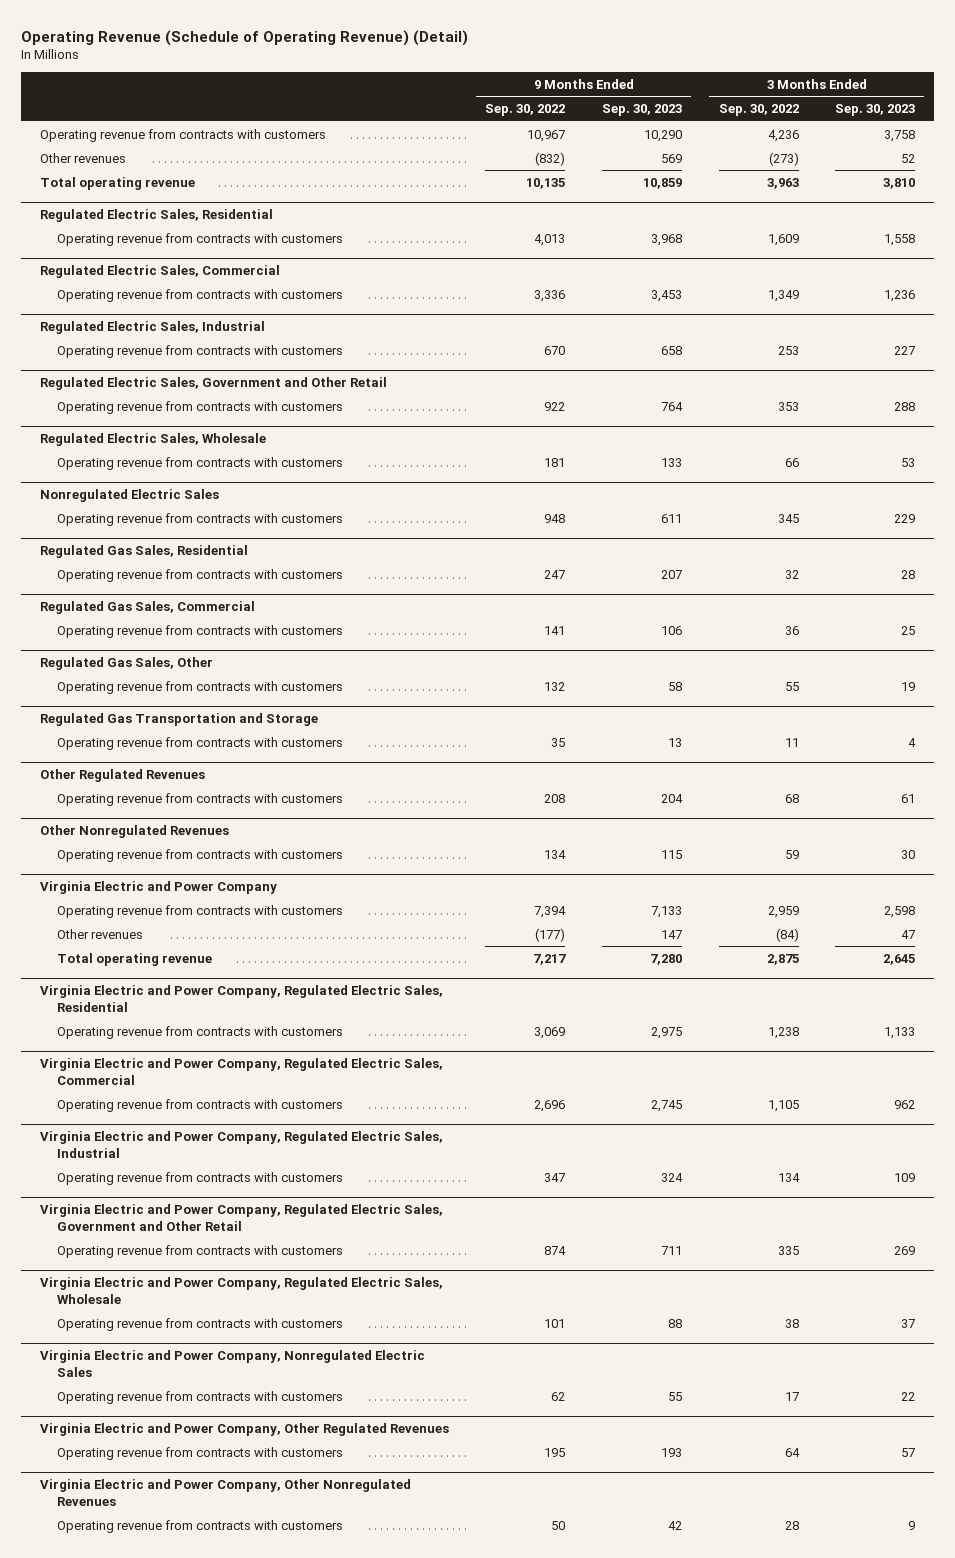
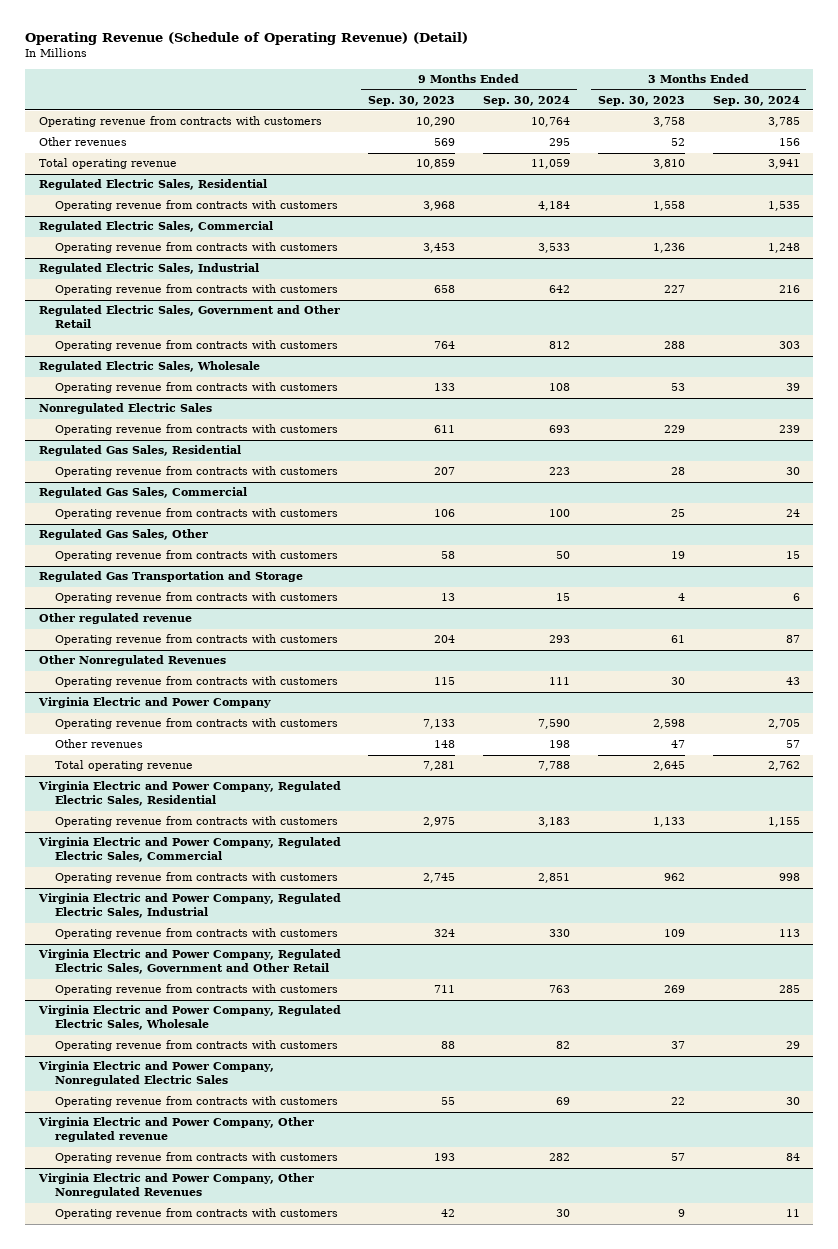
- | 9 Months Ended Sep. 30, 2022 | 9 Months Ended Sep. 30, 2023 | 3 Months Ended Sep. 30, 2022 | 3 Months Ended Sep. 30, 2023
+ | 9 Months Ended Sep. 30, 2023 | 9 Months Ended Sep. 30, 2024 | 3 Months Ended Sep. 30, 2023 | 3 Months Ended Sep. 30, 2024
- Other Regulated Revenues
+ Other regulated revenue
@ Virginia Electric and Power Company
- Other revenues | (177) | 147 | (84) | 47
- Total operating revenue | 7,217 | 7,280 | 2,875 | 2,645
+ Other revenues | 148 | 198 | 47 | 57
+ Total operating revenue | 7,281 | 7,788 | 2,645 | 2,762
- Virginia Electric and Power Company, Other Regulated Revenues
+ Virginia Electric and Power Company, Other regulated revenue

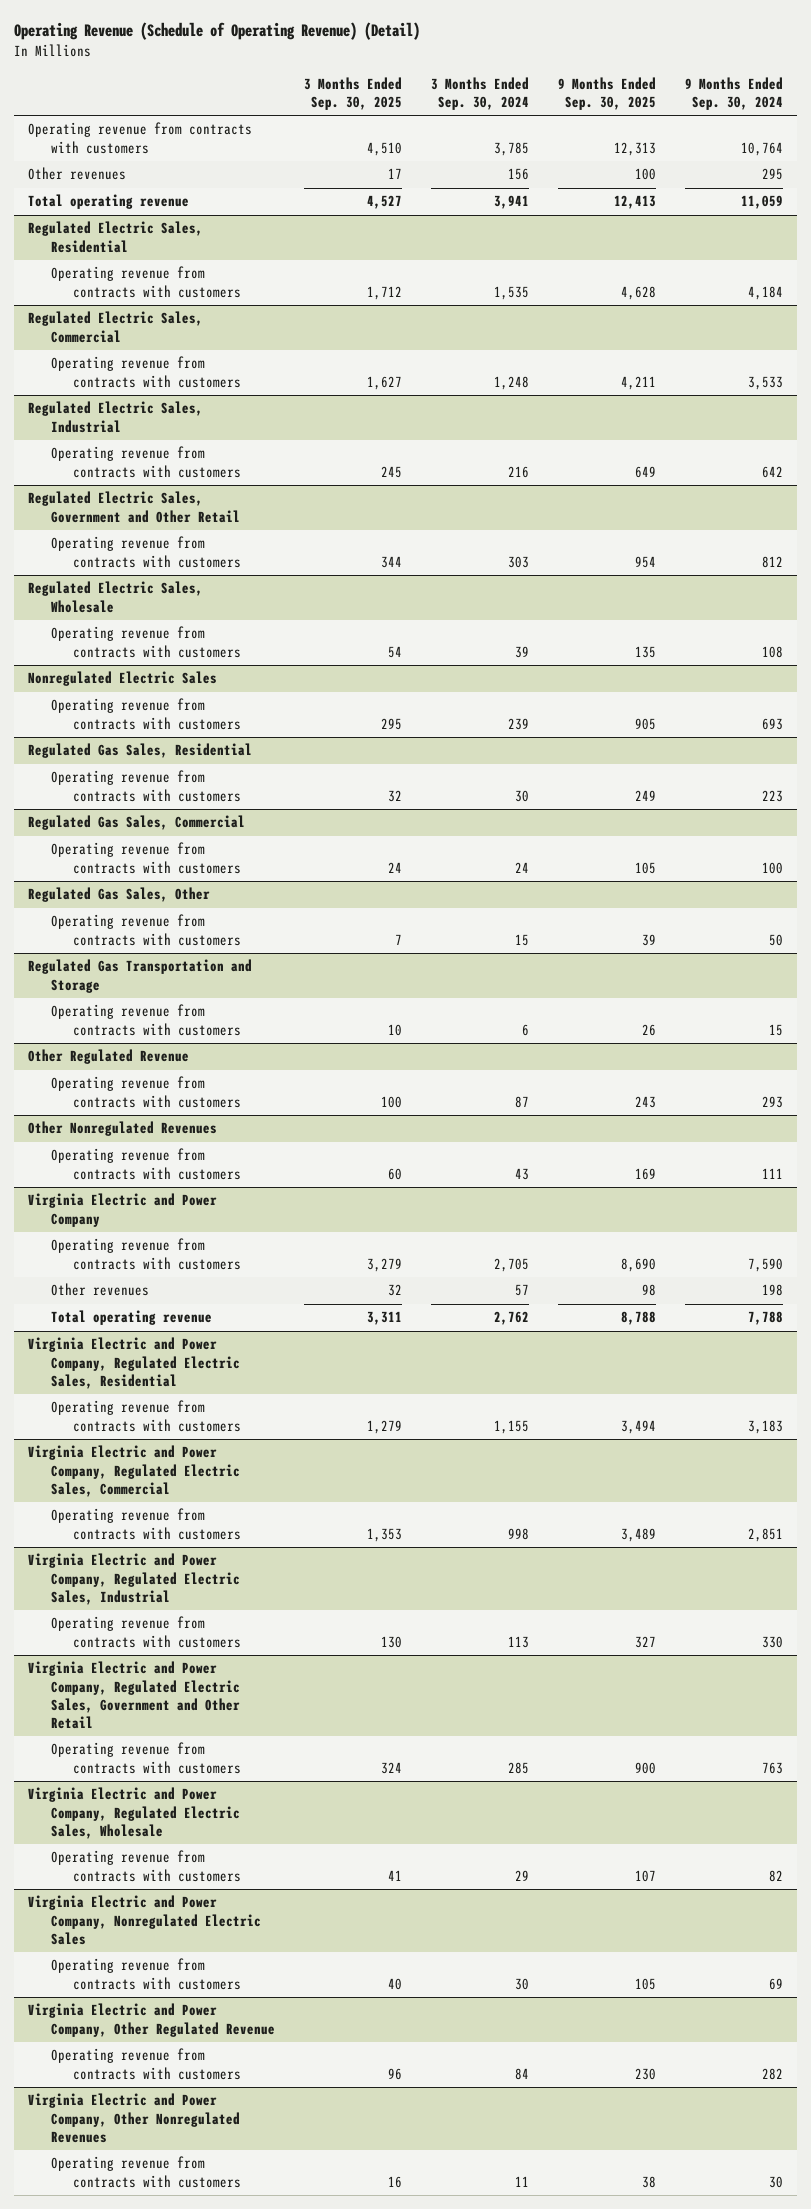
- | 9 Months Ended Sep. 30, 2023 | 9 Months Ended Sep. 30, 2024 | 3 Months Ended Sep. 30, 2023 | 3 Months Ended Sep. 30, 2024
+ | 3 Months Ended Sep. 30, 2025 | 3 Months Ended Sep. 30, 2024 | 9 Months Ended Sep. 30, 2025 | 9 Months Ended Sep. 30, 2024
- Other regulated revenue
+ Other Regulated Revenue
- Virginia Electric and Power Company, Other regulated revenue
+ Virginia Electric and Power Company, Other Regulated Revenue

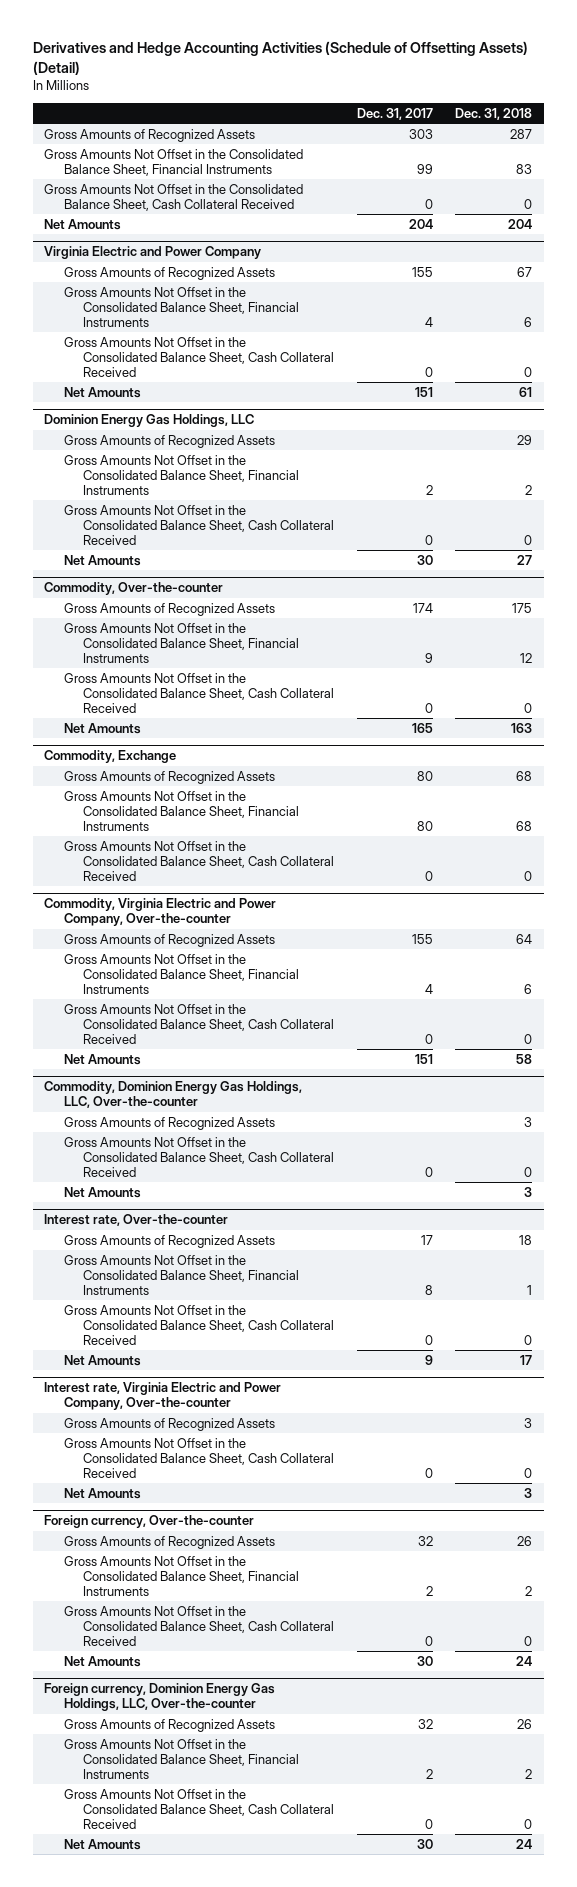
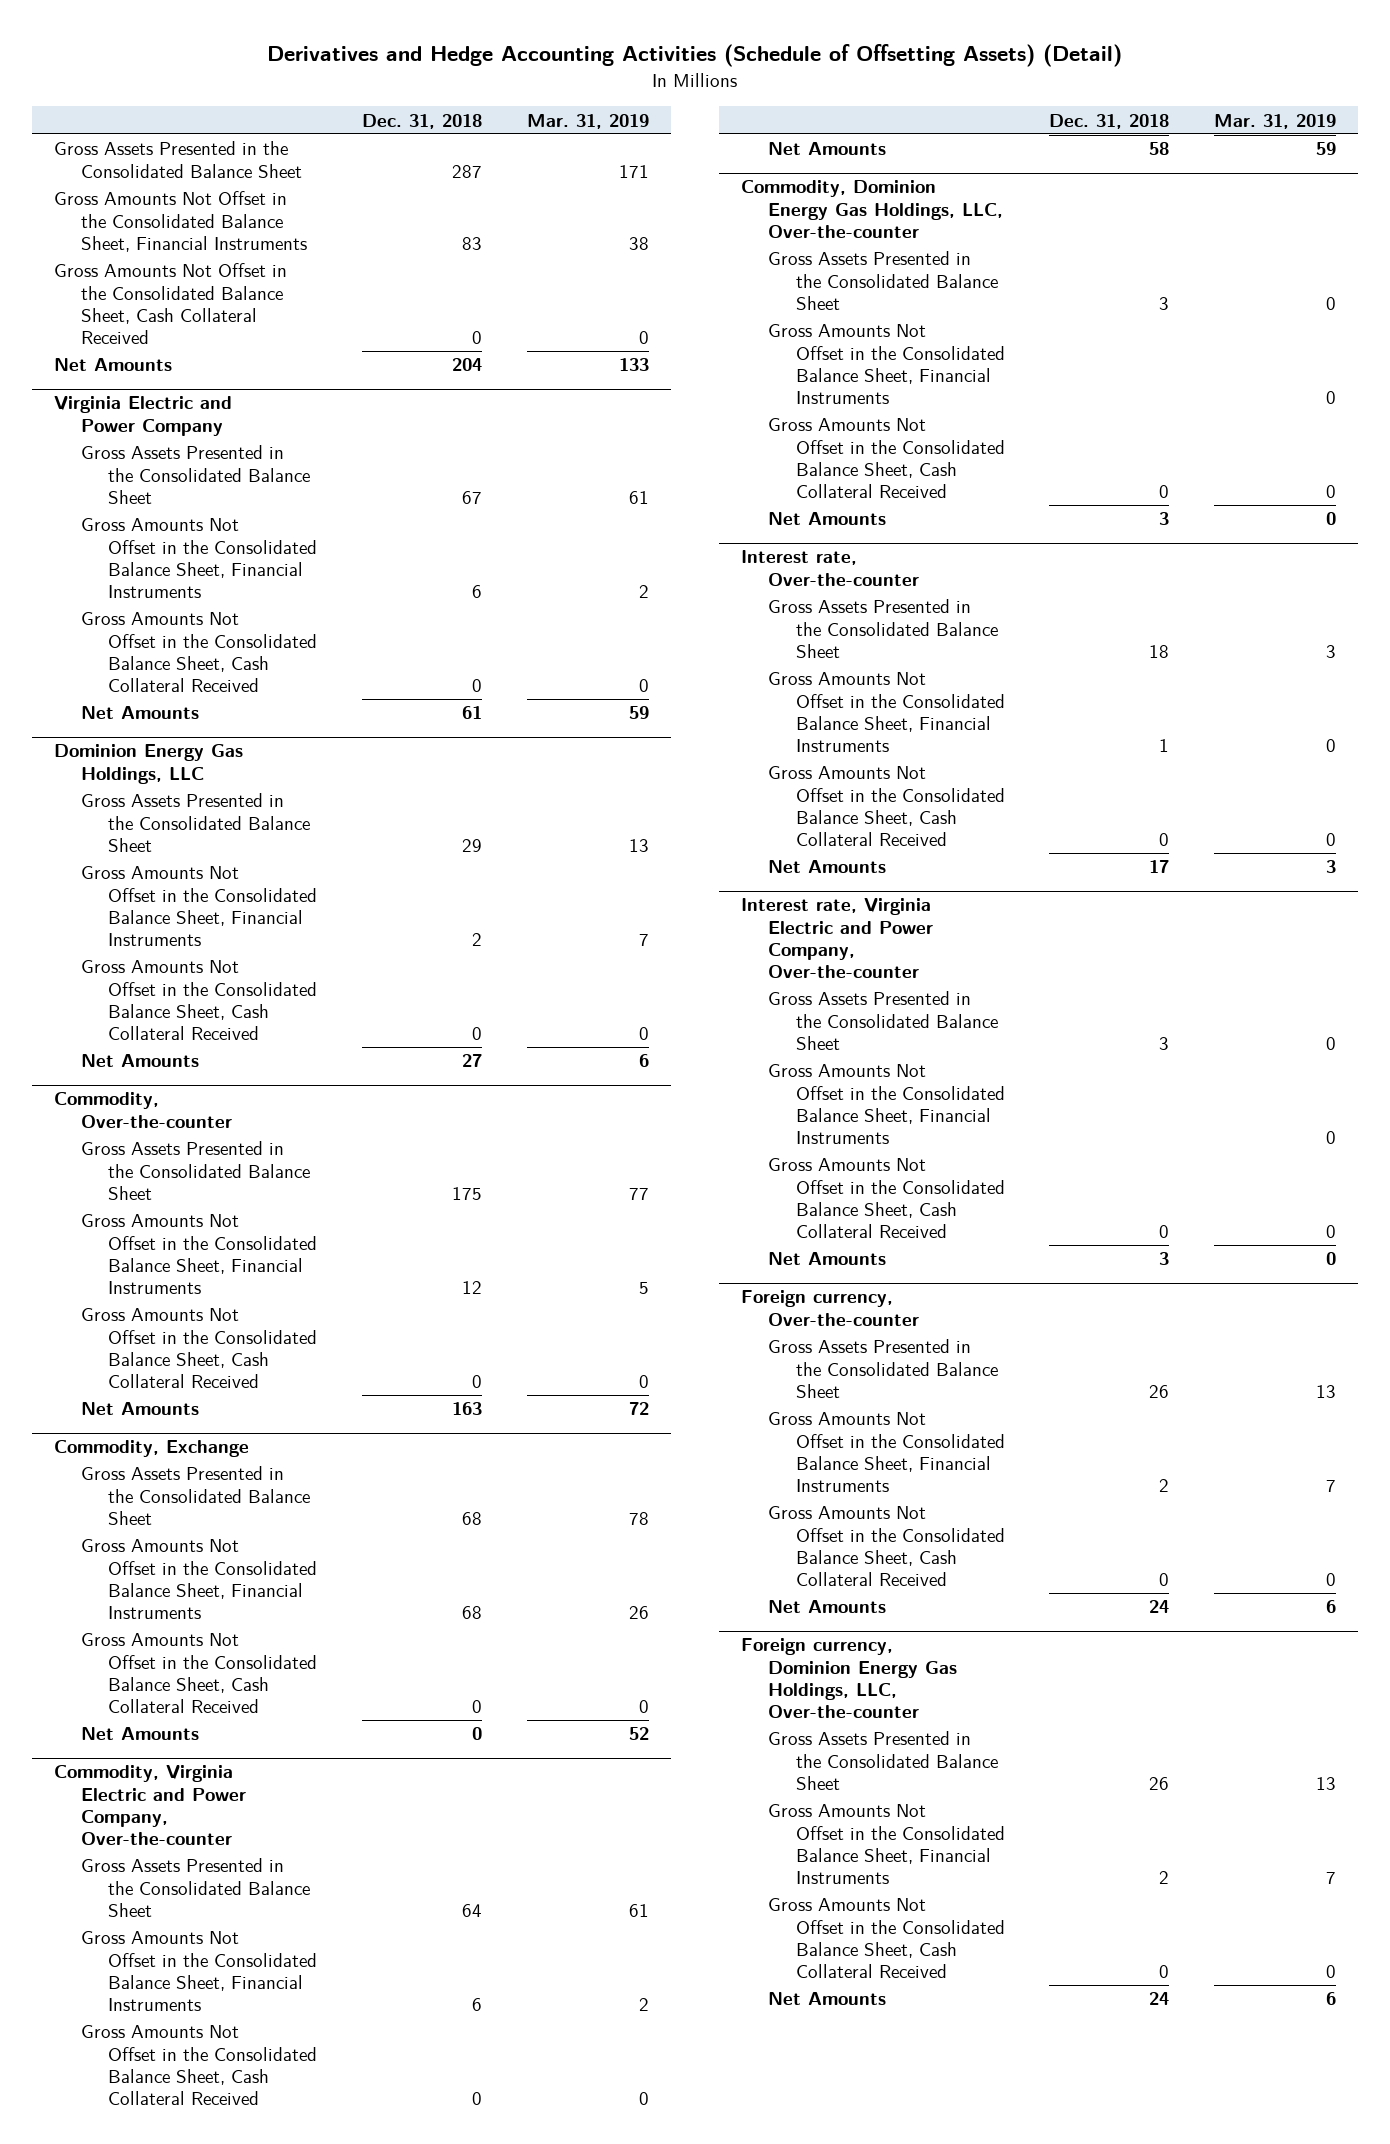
- | Dec. 31, 2017 | Dec. 31, 2018
+ | Dec. 31, 2018 | Mar. 31, 2019
- Gross Amounts of Recognized Assets | 303 | 287
+ Gross Assets Presented in the Consolidated Balance Sheet | 287 | 171
@ Virginia Electric and Power Company
- Gross Amounts of Recognized Assets | 155 | 67
+ Gross Assets Presented in the Consolidated Balance Sheet | 67 | 61
@ Dominion Energy Gas Holdings, LLC
- Gross Amounts of Recognized Assets | | 29
+ Gross Assets Presented in the Consolidated Balance Sheet | 29 | 13
@ Commodity, Over-the-counter
- Gross Amounts of Recognized Assets | 174 | 175
+ Gross Assets Presented in the Consolidated Balance Sheet | 175 | 77
@ Commodity, Exchange
- Gross Amounts of Recognized Assets | 80 | 68
+ Gross Assets Presented in the Consolidated Balance Sheet | 68 | 78
+ Net Amounts | 0 | 52
@ Commodity, Virginia Electric and Power Company, Over-the-counter
- Gross Amounts of Recognized Assets | 155 | 64
+ Gross Assets Presented in the Consolidated Balance Sheet | 64 | 61
@ Commodity, Dominion Energy Gas Holdings, LLC, Over-the-counter
- Gross Amounts of Recognized Assets | | 3
+ Gross Assets Presented in the Consolidated Balance Sheet | 3 | 0
+ Gross Amounts Not Offset in the Consolidated Balance Sheet, Financial Instruments | | 0
@ Interest rate, Over-the-counter
- Gross Amounts of Recognized Assets | 17 | 18
+ Gross Assets Presented in the Consolidated Balance Sheet | 18 | 3
@ Interest rate, Virginia Electric and Power Company, Over-the-counter
- Gross Amounts of Recognized Assets | | 3
+ Gross Assets Presented in the Consolidated Balance Sheet | 3 | 0
+ Gross Amounts Not Offset in the Consolidated Balance Sheet, Financial Instruments | | 0
@ Foreign currency, Over-the-counter
- Gross Amounts of Recognized Assets | 32 | 26
+ Gross Assets Presented in the Consolidated Balance Sheet | 26 | 13
@ Foreign currency, Dominion Energy Gas Holdings, LLC, Over-the-counter
- Gross Amounts of Recognized Assets | 32 | 26
+ Gross Assets Presented in the Consolidated Balance Sheet | 26 | 13

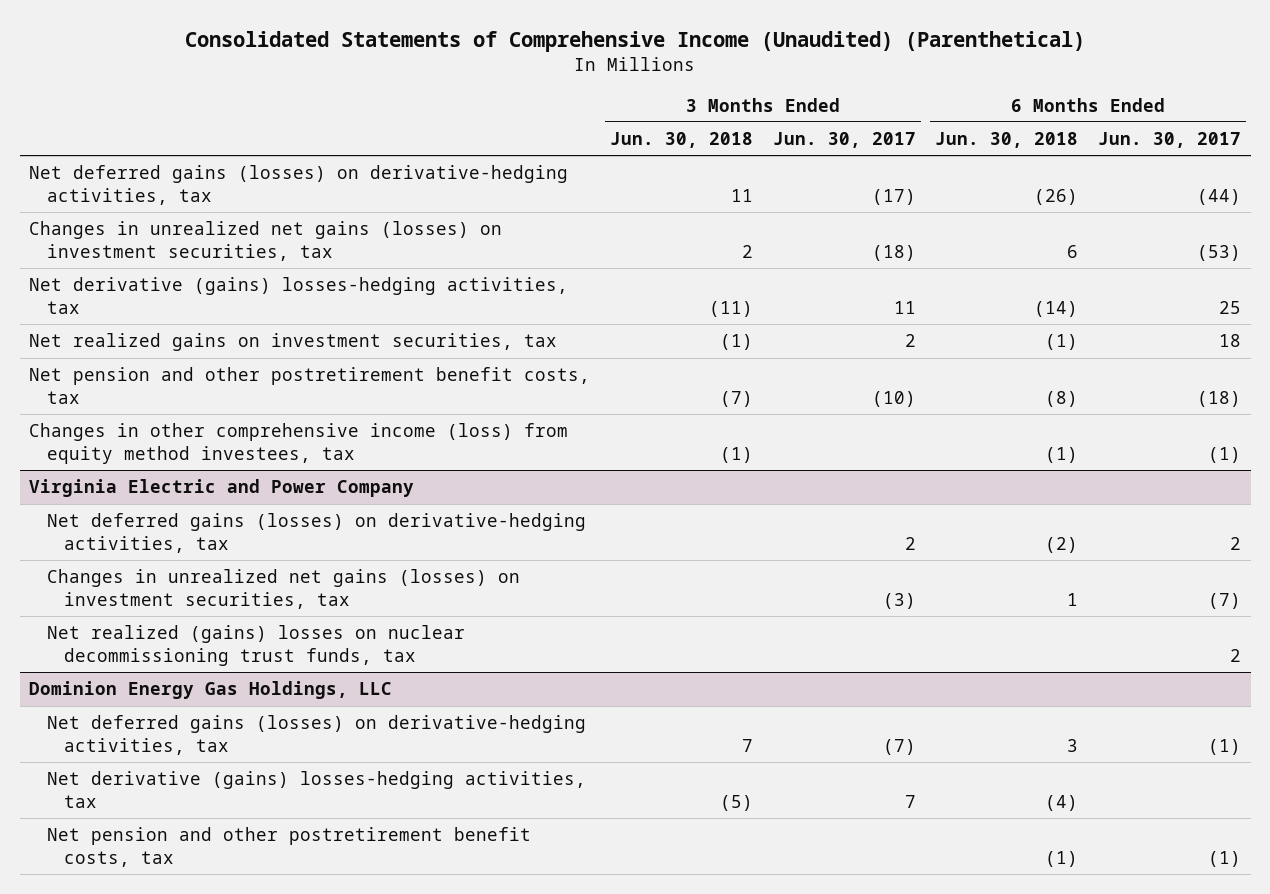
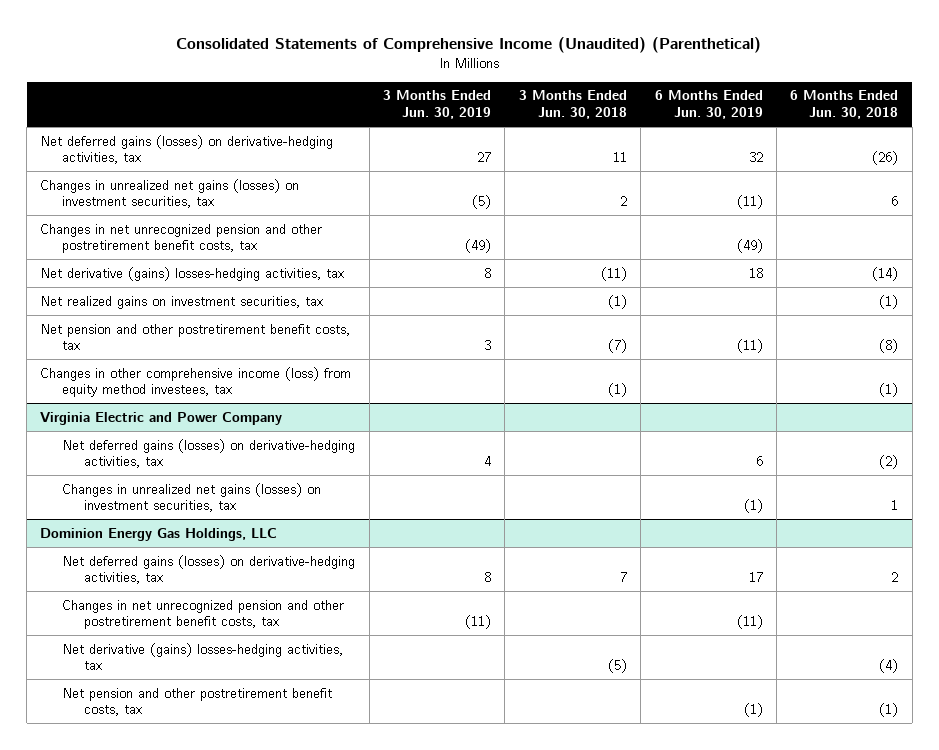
- | 3 Months Ended Jun. 30, 2018 | 3 Months Ended Jun. 30, 2017 | 6 Months Ended Jun. 30, 2018 | 6 Months Ended Jun. 30, 2017
+ | 3 Months Ended Jun. 30, 2019 | 3 Months Ended Jun. 30, 2018 | 6 Months Ended Jun. 30, 2019 | 6 Months Ended Jun. 30, 2018
+ Changes in net unrecognized pension and other postretirement benefit costs, tax | (49) | | (49) |
@ Virginia Electric and Power Company
- Net realized (gains) losses on nuclear decommissioning trust funds, tax | | | | 2
@ Dominion Energy Gas Holdings, LLC
- Net deferred gains (losses) on derivative-hedging activities, tax | 7 | (7) | 3 | (1)
+ Net deferred gains (losses) on derivative-hedging activities, tax | 8 | 7 | 17 | 2
+ Changes in net unrecognized pension and other postretirement benefit costs, tax | (11) | | (11) |

